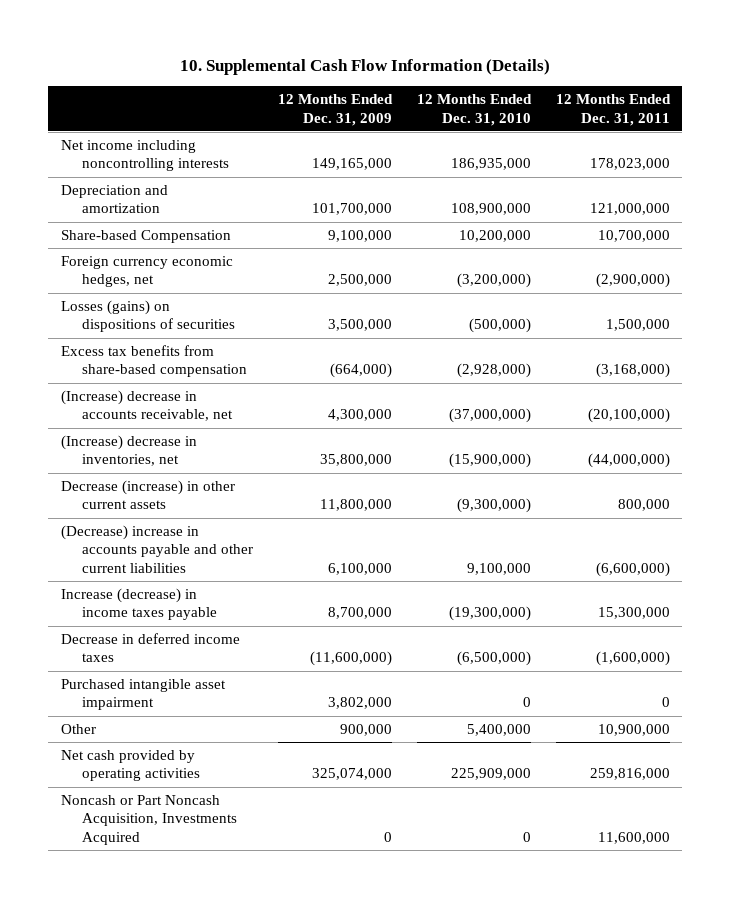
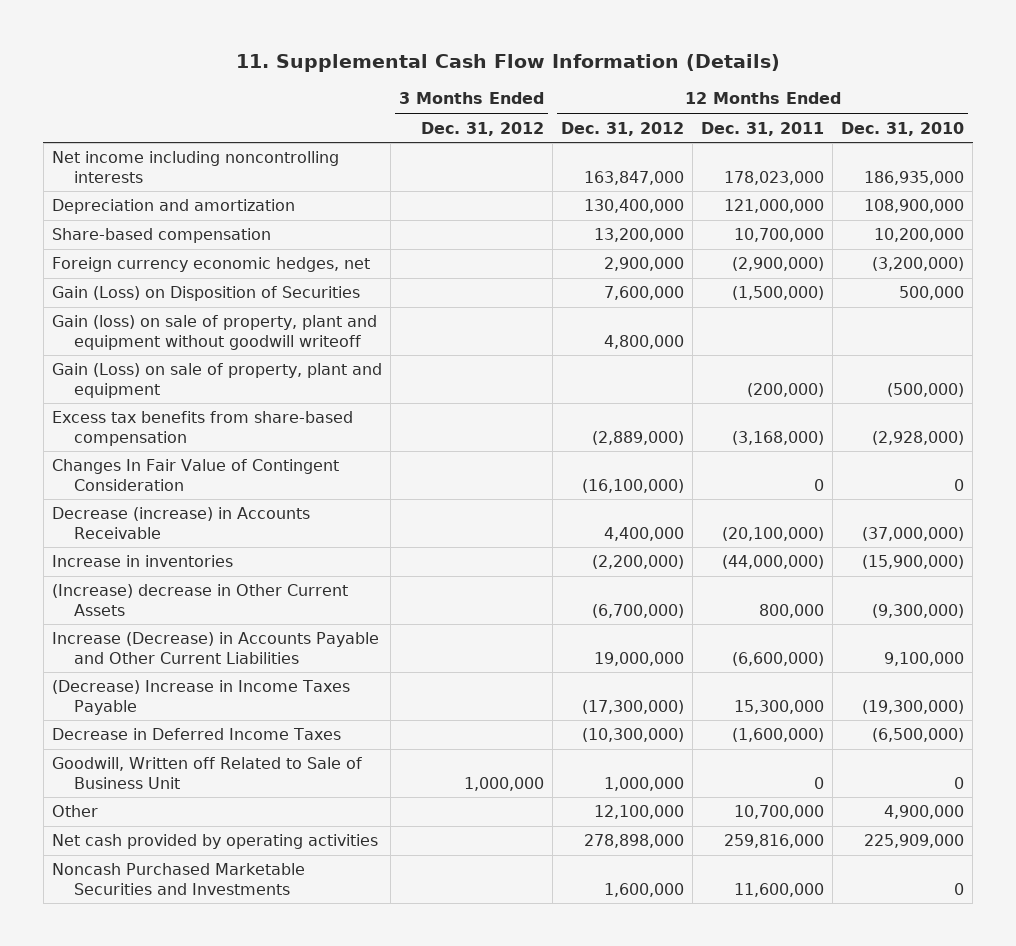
- 10. Supplemental Cash Flow Information (Details)
+ 11. Supplemental Cash Flow Information (Details)
- | 12 Months Ended Dec. 31, 2009 | 12 Months Ended Dec. 31, 2010 | 12 Months Ended Dec. 31, 2011
+ | 3 Months Ended Dec. 31, 2012 | 12 Months Ended Dec. 31, 2012 | 12 Months Ended Dec. 31, 2011 | 12 Months Ended Dec. 31, 2010
- Share-based Compensation | 9,100,000 | 10,200,000 | 10,700,000
+ Share-based compensation | | 13,200,000 | 10,700,000 | 10,200,000
- Losses (gains) on dispositions of securities | 3,500,000 | (500,000) | 1,500,000
+ Gain (Loss) on Disposition of Securities | | 7,600,000 | (1,500,000) | 500,000
+ Gain (loss) on sale of property, plant and equipment without goodwill writeoff | | 4,800,000 | |
+ Gain (Loss) on sale of property, plant and equipment | | | (200,000) | (500,000)
- (Increase) decrease in accounts receivable, net | 4,300,000 | (37,000,000) | (20,100,000)
- (Increase) decrease in inventories, net | 35,800,000 | (15,900,000) | (44,000,000)
- Decrease (increase) in other current assets | 11,800,000 | (9,300,000) | 800,000
- (Decrease) increase in accounts payable and other current liabilities | 6,100,000 | 9,100,000 | (6,600,000)
- Increase (decrease) in income taxes payable | 8,700,000 | (19,300,000) | 15,300,000
- Decrease in deferred income taxes | (11,600,000) | (6,500,000) | (1,600,000)
- Purchased intangible asset impairment | 3,802,000 | 0 | 0
- Other | 900,000 | 5,400,000 | 10,900,000
+ Changes In Fair Value of Contingent Consideration | | (16,100,000) | 0 | 0
+ Decrease (increase) in Accounts Receivable | | 4,400,000 | (20,100,000) | (37,000,000)
+ Increase in inventories | | (2,200,000) | (44,000,000) | (15,900,000)
+ (Increase) decrease in Other Current Assets | | (6,700,000) | 800,000 | (9,300,000)
+ Increase (Decrease) in Accounts Payable and Other Current Liabilities | | 19,000,000 | (6,600,000) | 9,100,000
+ (Decrease) Increase in Income Taxes Payable | | (17,300,000) | 15,300,000 | (19,300,000)
+ Decrease in Deferred Income Taxes | | (10,300,000) | (1,600,000) | (6,500,000)
+ Goodwill, Written off Related to Sale of Business Unit | 1,000,000 | 1,000,000 | 0 | 0
+ Other | | 12,100,000 | 10,700,000 | 4,900,000
- Noncash or Part Noncash Acquisition, Investments Acquired | 0 | 0 | 11,600,000
+ Noncash Purchased Marketable Securities and Investments | | 1,600,000 | 11,600,000 | 0

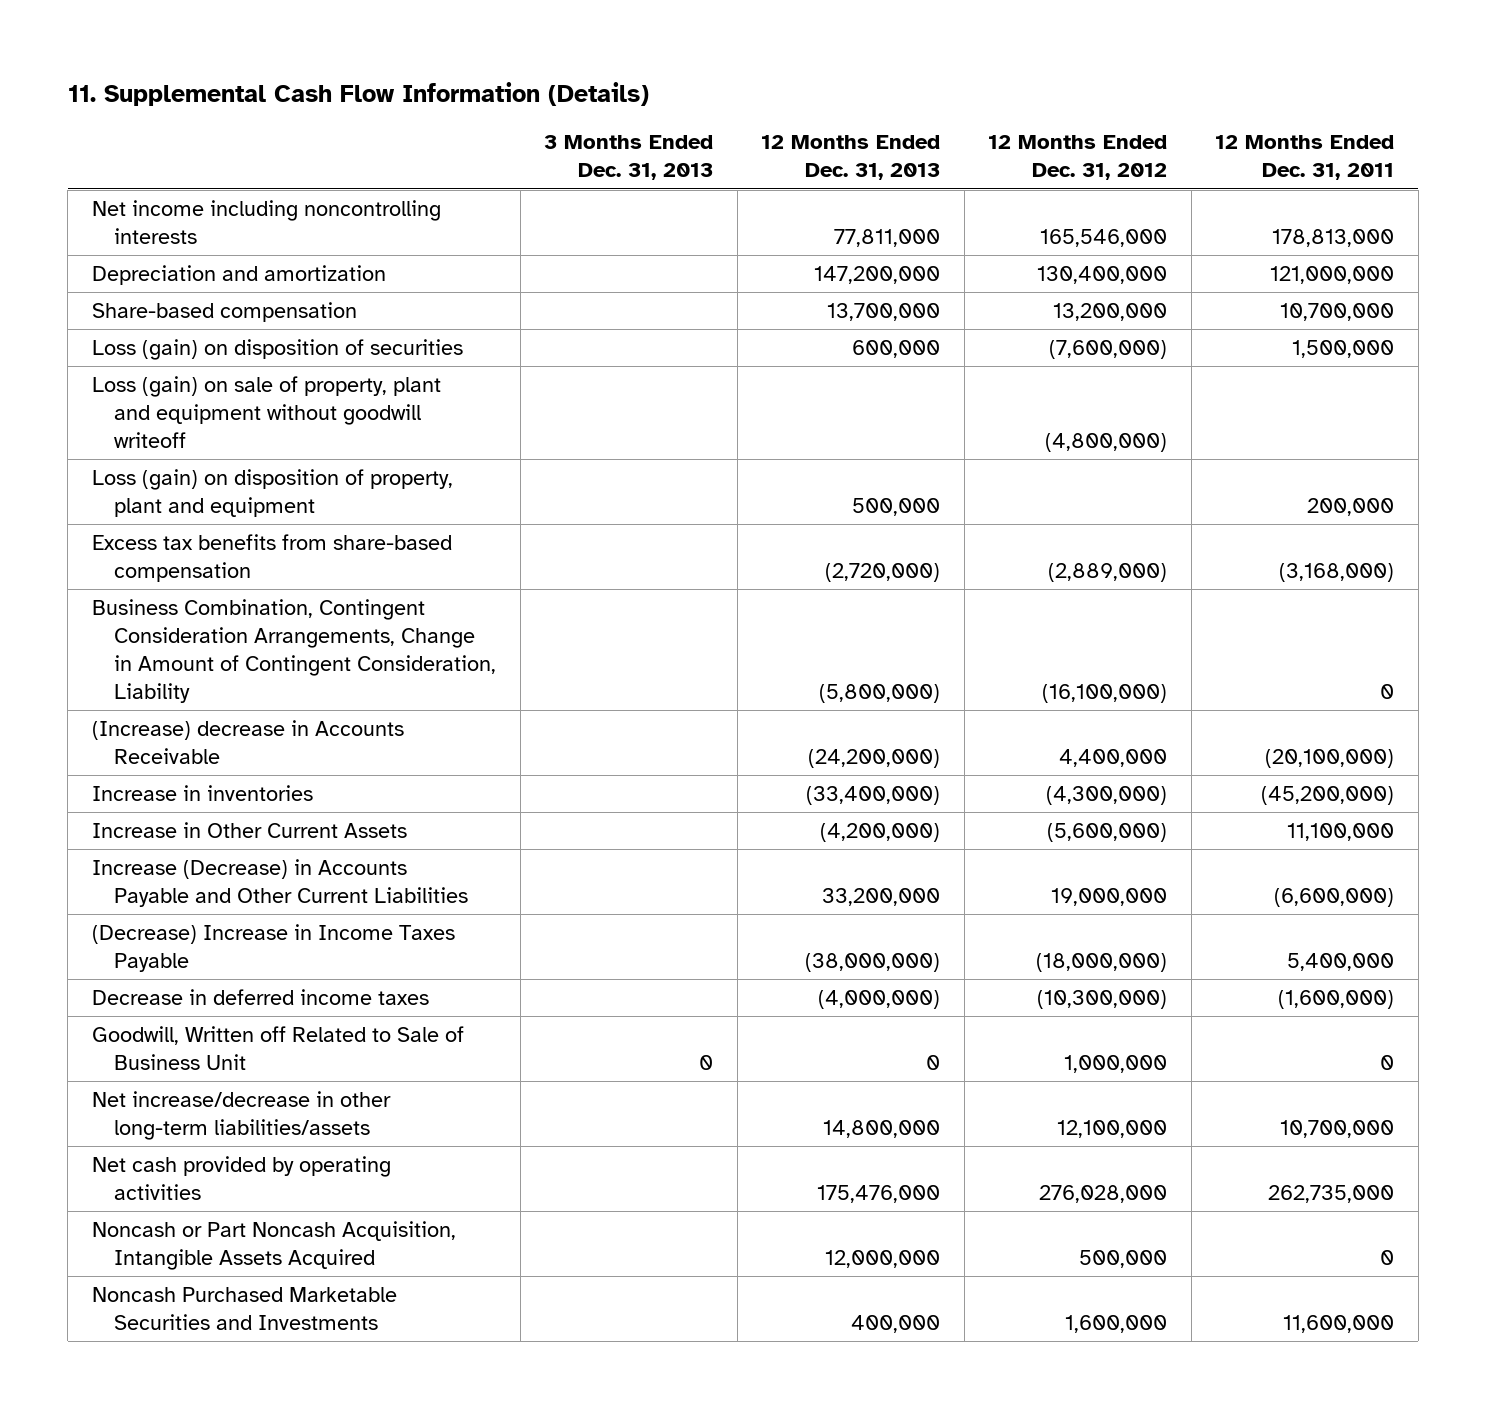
- | 3 Months Ended Dec. 31, 2012 | 12 Months Ended Dec. 31, 2012 | 12 Months Ended Dec. 31, 2011 | 12 Months Ended Dec. 31, 2010
+ | 3 Months Ended Dec. 31, 2013 | 12 Months Ended Dec. 31, 2013 | 12 Months Ended Dec. 31, 2012 | 12 Months Ended Dec. 31, 2011
- Net income including noncontrolling interests | | 163,847,000 | 178,023,000 | 186,935,000
+ Net income including noncontrolling interests | | 77,811,000 | 165,546,000 | 178,813,000
- Foreign currency economic hedges, net | | 2,900,000 | (2,900,000) | (3,200,000)
- Gain (Loss) on Disposition of Securities | | 7,600,000 | (1,500,000) | 500,000
- Gain (loss) on sale of property, plant and equipment without goodwill writeoff | | 4,800,000 | |
- Gain (Loss) on sale of property, plant and equipment | | | (200,000) | (500,000)
+ Loss (gain) on disposition of securities | | 600,000 | (7,600,000) | 1,500,000
+ Loss (gain) on sale of property, plant and equipment without goodwill writeoff | | | (4,800,000) |
+ Loss (gain) on disposition of property, plant and equipment | | 500,000 | | 200,000
- Changes In Fair Value of Contingent Consideration | | (16,100,000) | 0 | 0
- Decrease (increase) in Accounts Receivable | | 4,400,000 | (20,100,000) | (37,000,000)
- Increase in inventories | | (2,200,000) | (44,000,000) | (15,900,000)
- (Increase) decrease in Other Current Assets | | (6,700,000) | 800,000 | (9,300,000)
+ Business Combination, Contingent Consideration Arrangements, Change in Amount of Contingent Consideration, Liability | | (5,800,000) | (16,100,000) | 0
+ (Increase) decrease in Accounts Receivable | | (24,200,000) | 4,400,000 | (20,100,000)
+ Increase in inventories | | (33,400,000) | (4,300,000) | (45,200,000)
+ Increase in Other Current Assets | | (4,200,000) | (5,600,000) | 11,100,000
- (Decrease) Increase in Income Taxes Payable | | (17,300,000) | 15,300,000 | (19,300,000)
- Decrease in Deferred Income Taxes | | (10,300,000) | (1,600,000) | (6,500,000)
+ (Decrease) Increase in Income Taxes Payable | | (38,000,000) | (18,000,000) | 5,400,000
+ Decrease in deferred income taxes | | (4,000,000) | (10,300,000) | (1,600,000)
- Other | | 12,100,000 | 10,700,000 | 4,900,000
- Net cash provided by operating activities | | 278,898,000 | 259,816,000 | 225,909,000
+ Net increase/decrease in other long-term liabilities/assets | | 14,800,000 | 12,100,000 | 10,700,000
+ Net cash provided by operating activities | | 175,476,000 | 276,028,000 | 262,735,000
+ Noncash or Part Noncash Acquisition, Intangible Assets Acquired | | 12,000,000 | 500,000 | 0

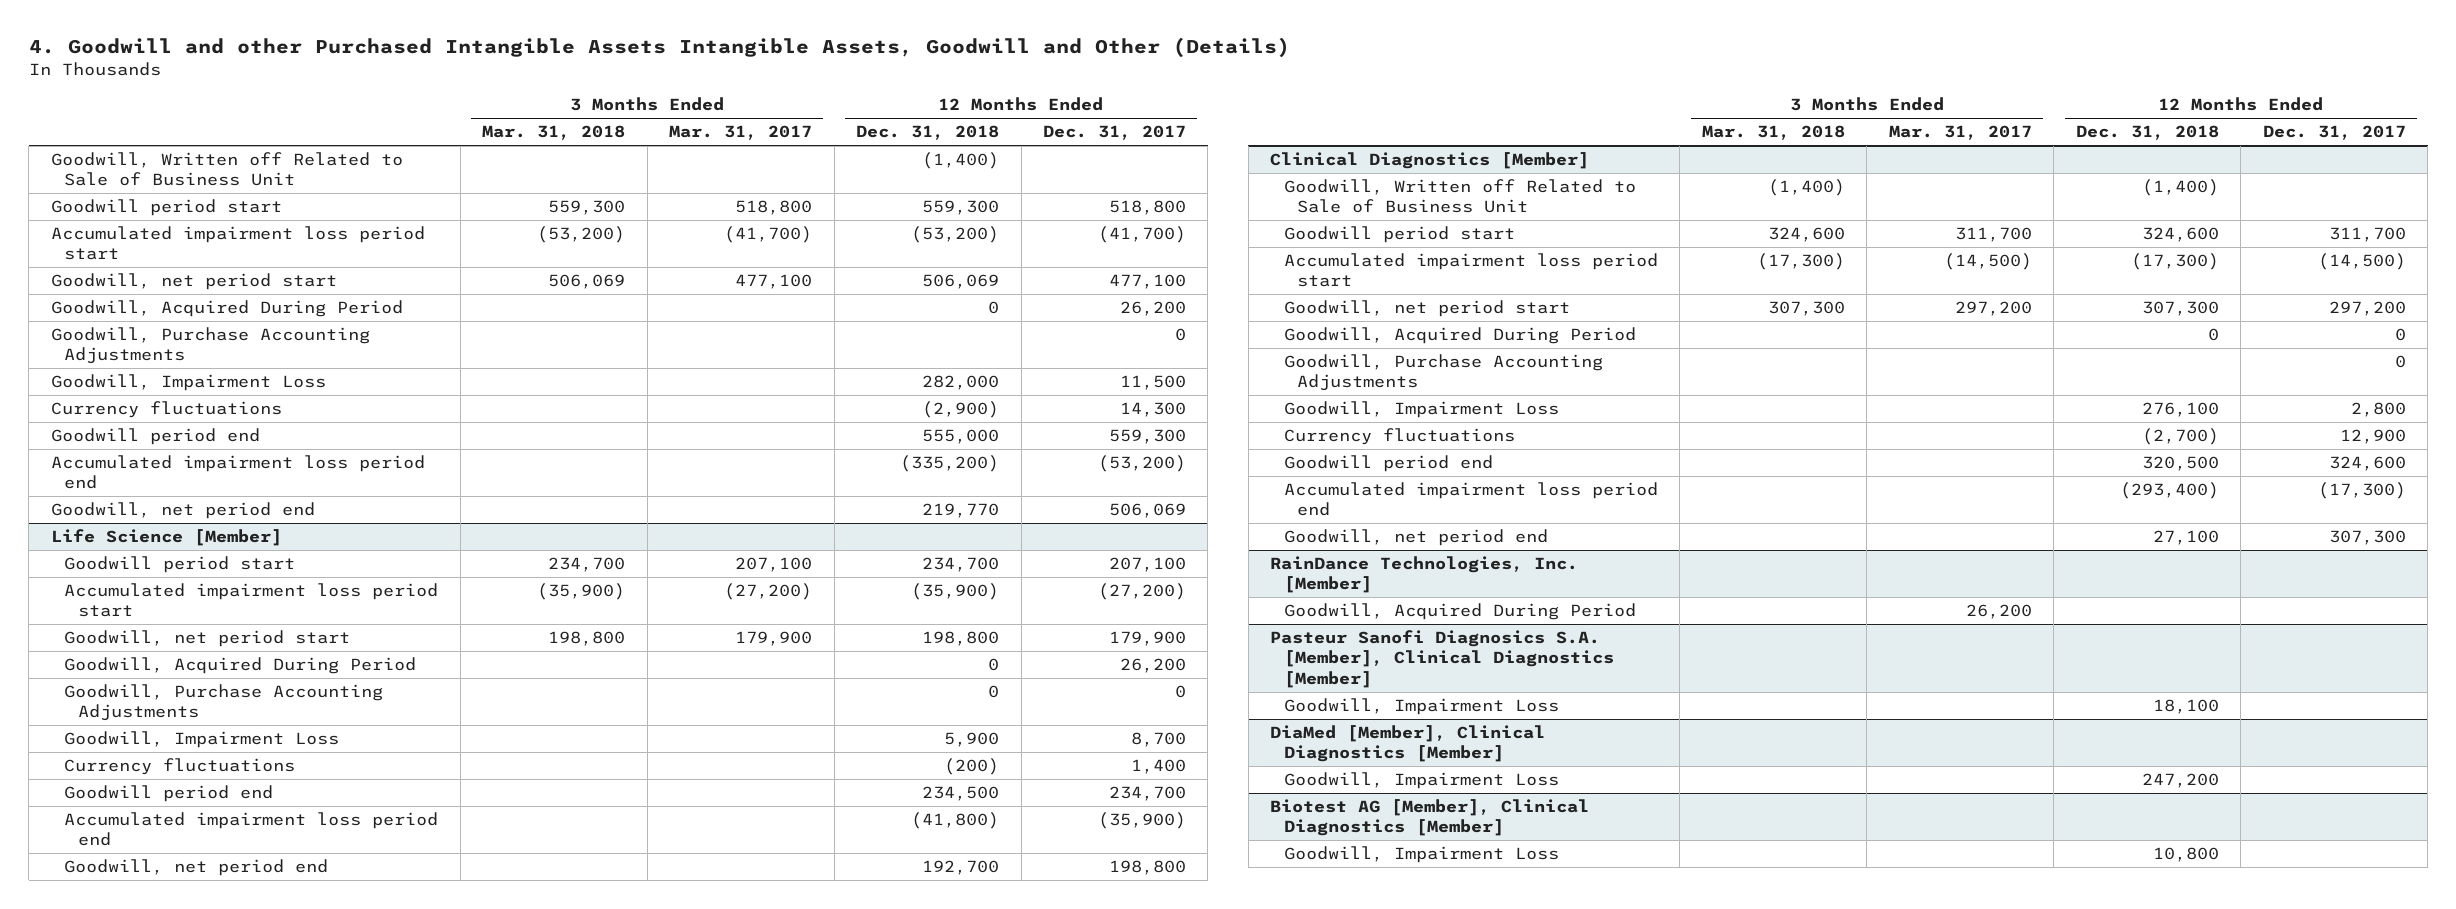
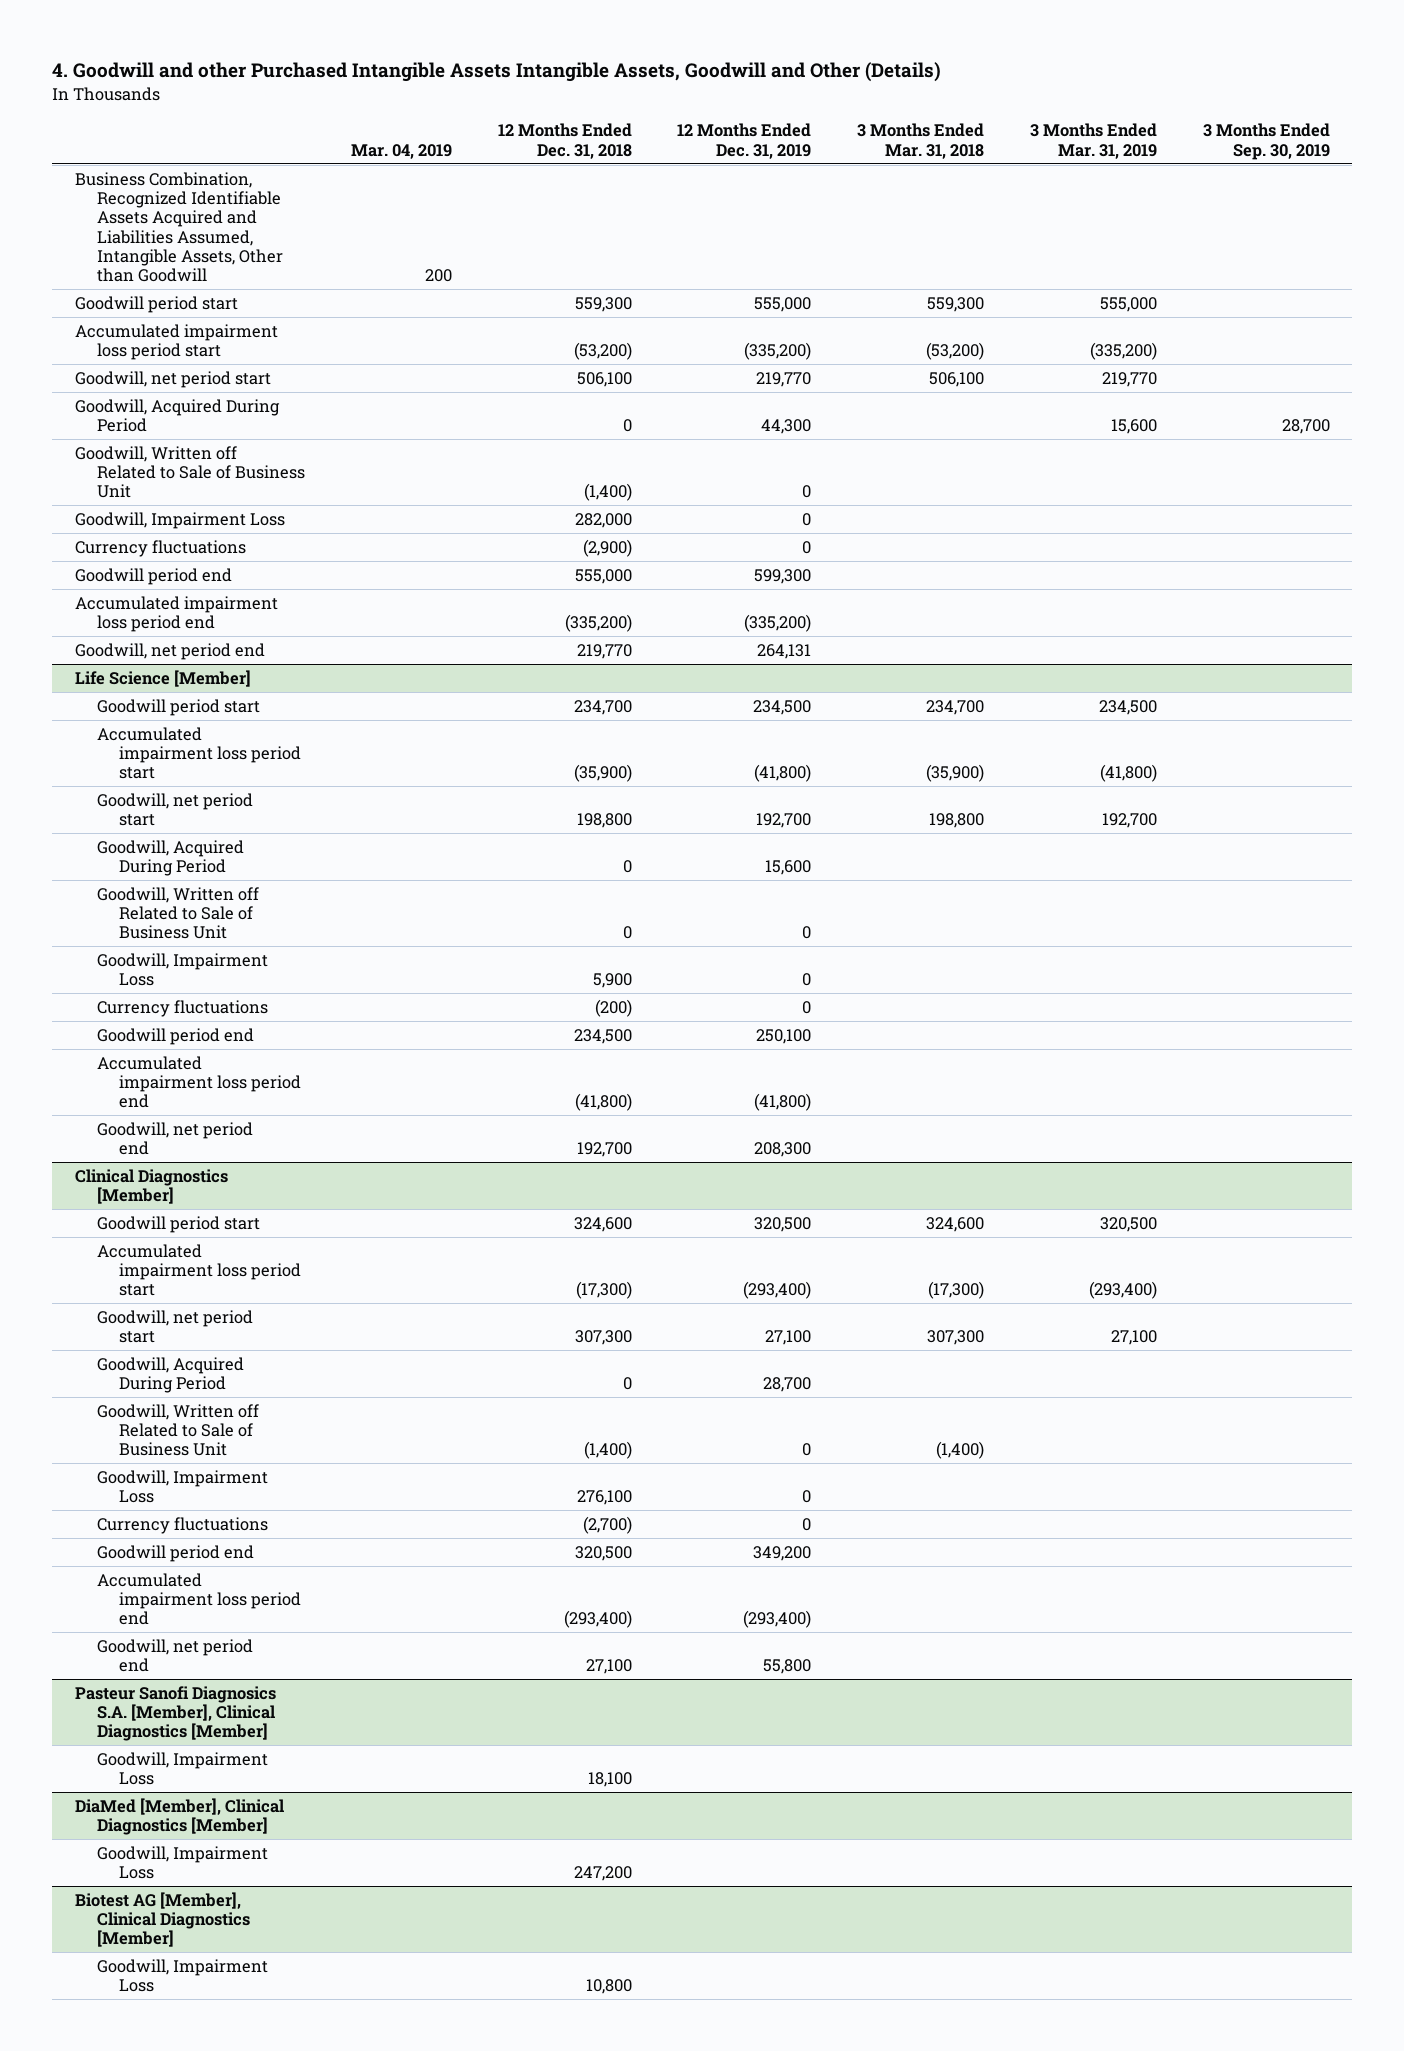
- | 3 Months Ended Mar. 31, 2018 | 3 Months Ended Mar. 31, 2017 | 12 Months Ended Dec. 31, 2018 | 12 Months Ended Dec. 31, 2017
+ | Mar. 04, 2019 | 12 Months Ended Dec. 31, 2018 | 12 Months Ended Dec. 31, 2019 | 3 Months Ended Mar. 31, 2018 | 3 Months Ended Mar. 31, 2019 | 3 Months Ended Sep. 30, 2019
+ Business Combination, Recognized Identifiable Assets Acquired and Liabilities Assumed, Intangible Assets, Other than Goodwill | 200 | | | | |
- Goodwill, net period start | 506,069 | 477,100 | 506,069 | 477,100
+ Goodwill, net period start | | 506,100 | 219,770 | 506,100 | 219,770 |
- Goodwill, Purchase Accounting Adjustments | | | | 0
moved down: Goodwill, Written off Related to Sale of Business Unit | | (1,400) | 0 | | |
@ Life Science [Member]
- Goodwill, Purchase Accounting Adjustments | | | 0 | 0
+ Goodwill, Written off Related to Sale of Business Unit | | 0 | 0 | | |
@ Clinical Diagnostics [Member]
- Goodwill, Purchase Accounting Adjustments | | | | 0
moved down: Goodwill, Written off Related to Sale of Business Unit | | (1,400) | 0 | (1,400) | |
- RainDance Technologies, Inc. [Member]
- Goodwill, Acquired During Period | | 26,200 | |

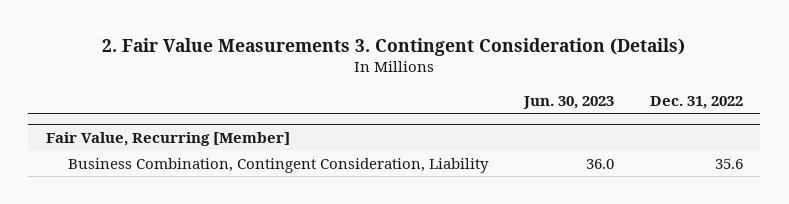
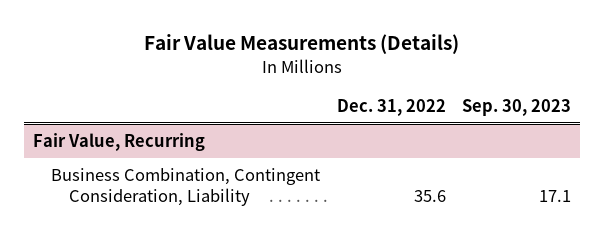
- 2. Fair Value Measurements 3. Contingent Consideration (Details)
+ Fair Value Measurements (Details)
- | Jun. 30, 2023 | Dec. 31, 2022
+ | Dec. 31, 2022 | Sep. 30, 2023
- Fair Value, Recurring [Member]
+ Fair Value, Recurring

